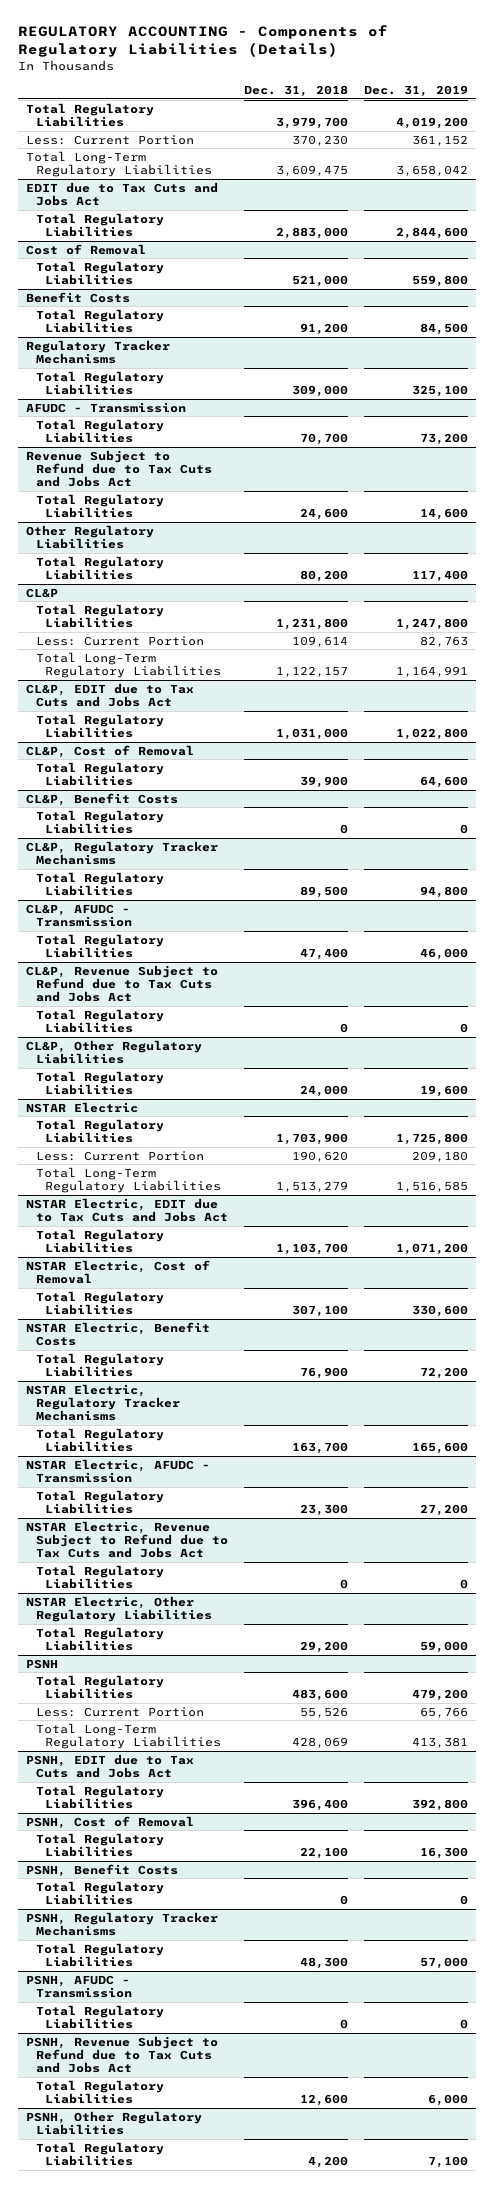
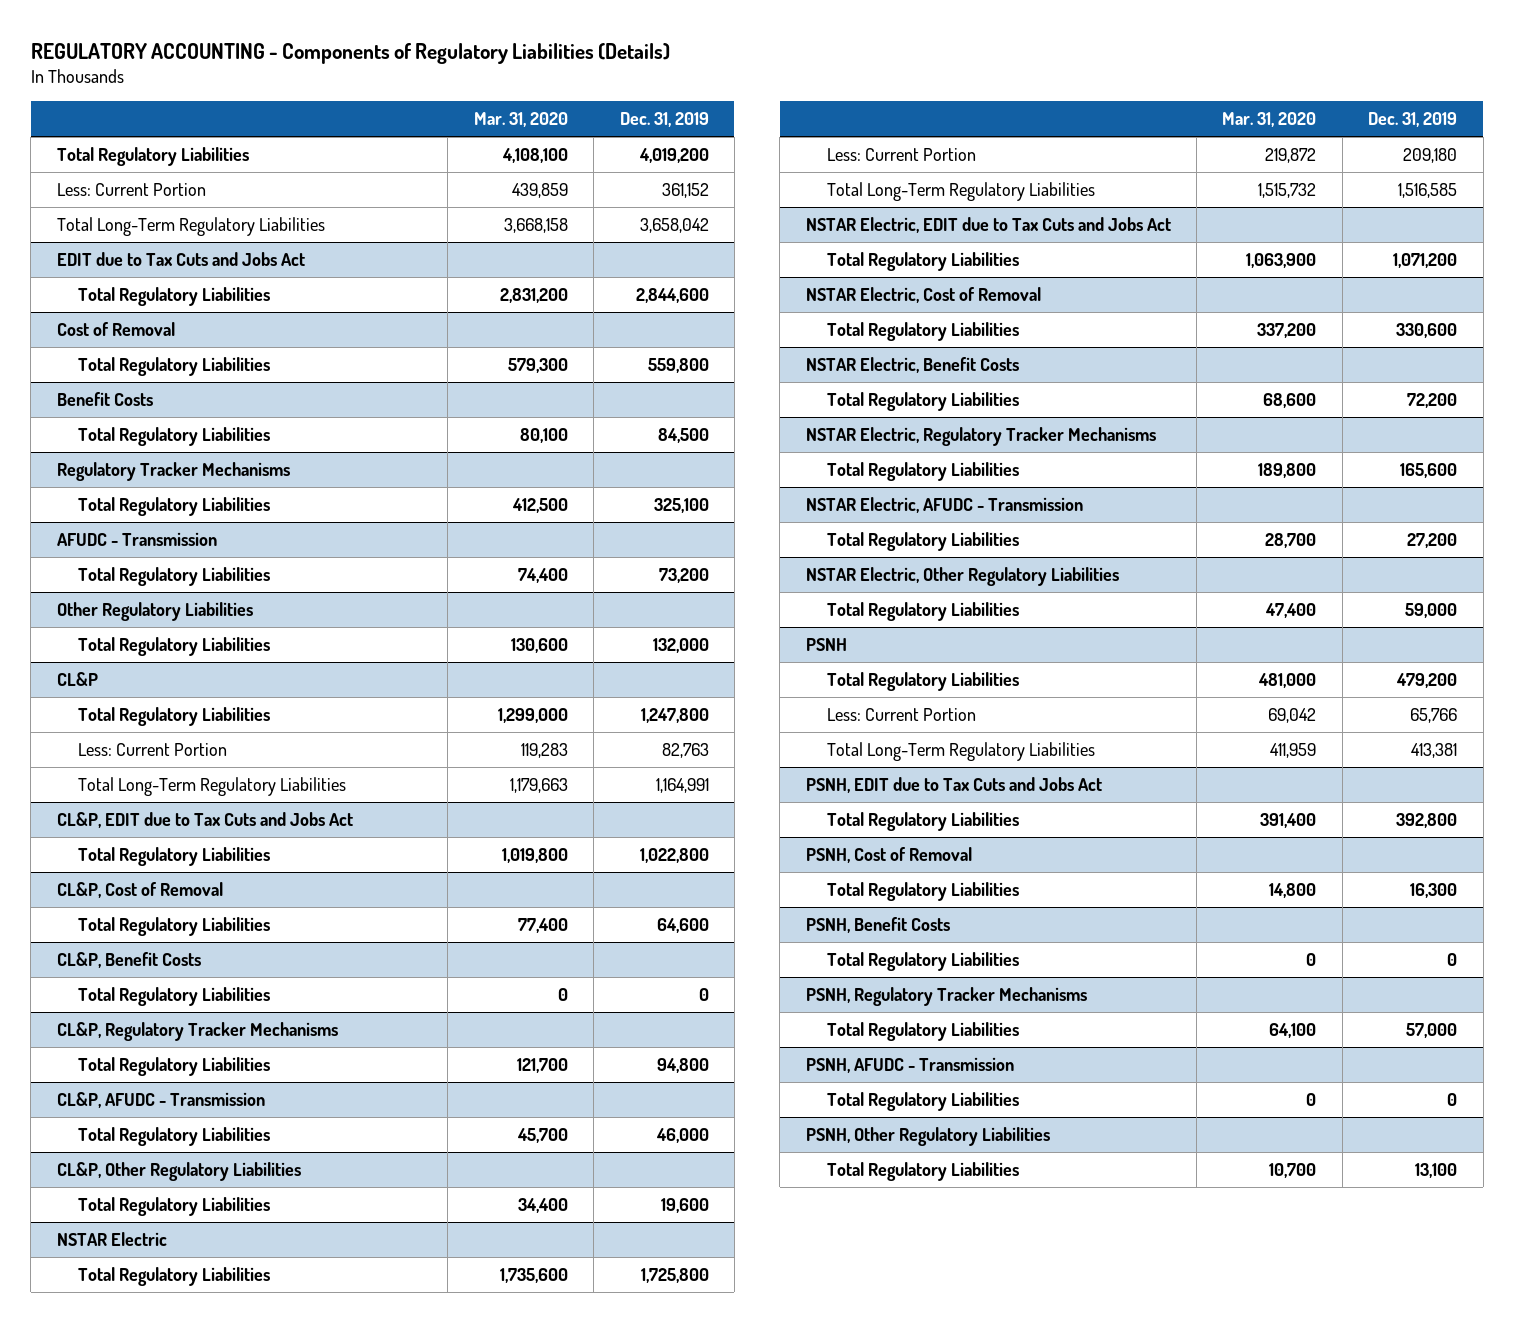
- | Dec. 31, 2018 | Dec. 31, 2019
+ | Mar. 31, 2020 | Dec. 31, 2019
- Revenue Subject to Refund due to Tax Cuts and Jobs Act
- Total Regulatory Liabilities | 24,600 | 14,600
@ Other Regulatory Liabilities
- Total Regulatory Liabilities | 80,200 | 117,400
+ Total Regulatory Liabilities | 130,600 | 132,000
- CL&P, Revenue Subject to Refund due to Tax Cuts and Jobs Act
- Total Regulatory Liabilities | 0 | 0
- NSTAR Electric, Revenue Subject to Refund due to Tax Cuts and Jobs Act
- Total Regulatory Liabilities | 0 | 0
- PSNH, Revenue Subject to Refund due to Tax Cuts and Jobs Act
- Total Regulatory Liabilities | 12,600 | 6,000
@ PSNH, Other Regulatory Liabilities
- Total Regulatory Liabilities | 4,200 | 7,100
+ Total Regulatory Liabilities | 10,700 | 13,100

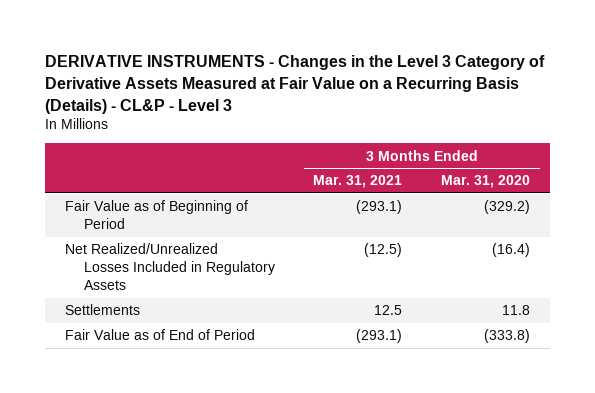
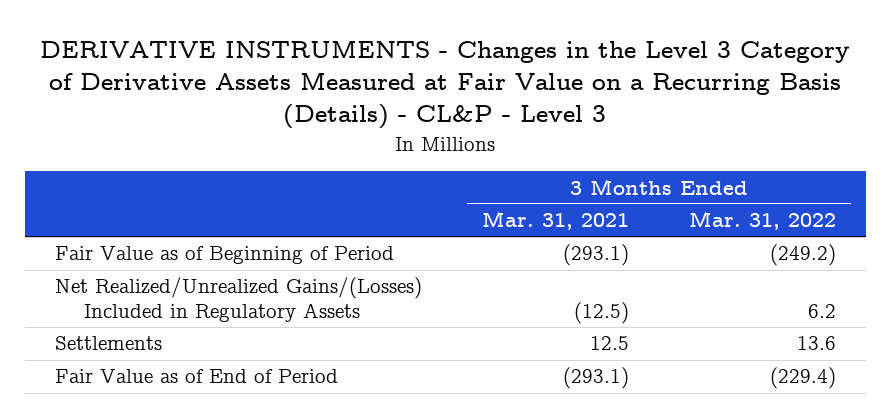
- | 3 Months Ended Mar. 31, 2021 | 3 Months Ended Mar. 31, 2020
+ | 3 Months Ended Mar. 31, 2021 | 3 Months Ended Mar. 31, 2022
- Net Realized/Unrealized Losses Included in Regulatory Assets | (12.5) | (16.4)
+ Net Realized/Unrealized Gains/(Losses) Included in Regulatory Assets | (12.5) | 6.2

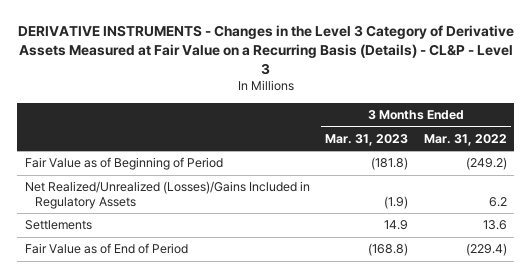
- | 3 Months Ended Mar. 31, 2021 | 3 Months Ended Mar. 31, 2022
+ | 3 Months Ended Mar. 31, 2023 | 3 Months Ended Mar. 31, 2022
- Net Realized/Unrealized Gains/(Losses) Included in Regulatory Assets | (12.5) | 6.2
+ Net Realized/Unrealized (Losses)/Gains Included in Regulatory Assets | (1.9) | 6.2

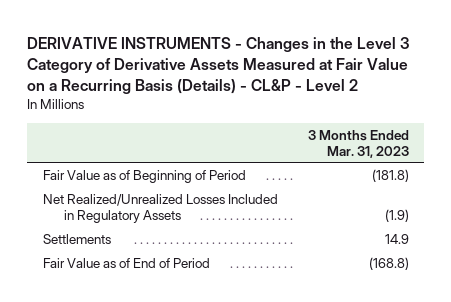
- DERIVATIVE INSTRUMENTS - Changes in the Level 3 Category of Derivative Assets Measured at Fair Value on a Recurring Basis (Details) - CL&P - Level 3
+ DERIVATIVE INSTRUMENTS - Changes in the Level 3 Category of Derivative Assets Measured at Fair Value on a Recurring Basis (Details) - CL&P - Level 2
- | 3 Months Ended Mar. 31, 2023 | 3 Months Ended Mar. 31, 2022
+ | 3 Months Ended Mar. 31, 2023
- Net Realized/Unrealized (Losses)/Gains Included in Regulatory Assets | (1.9) | 6.2
+ Net Realized/Unrealized Losses Included in Regulatory Assets | (1.9)

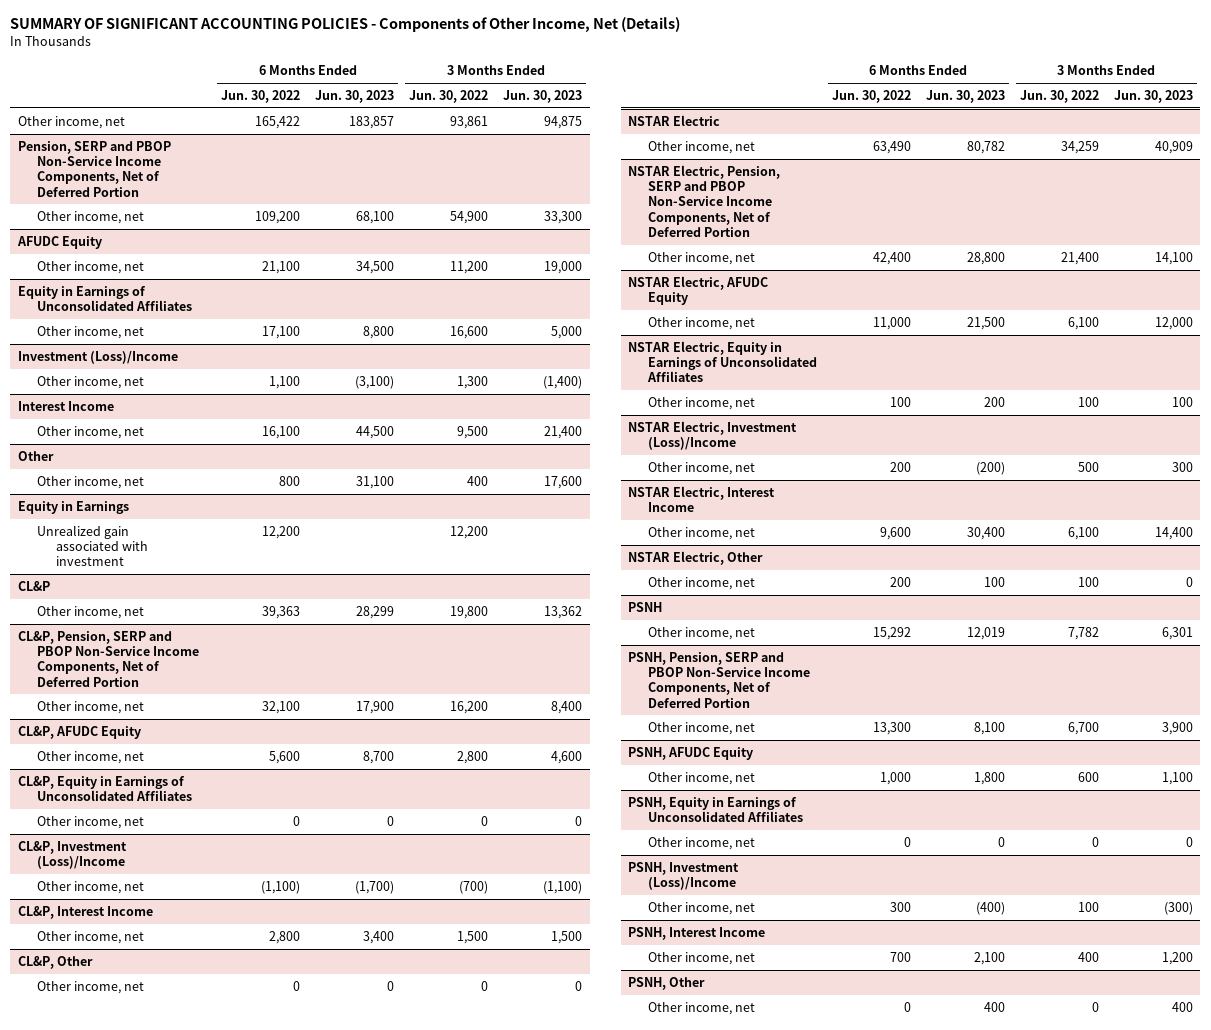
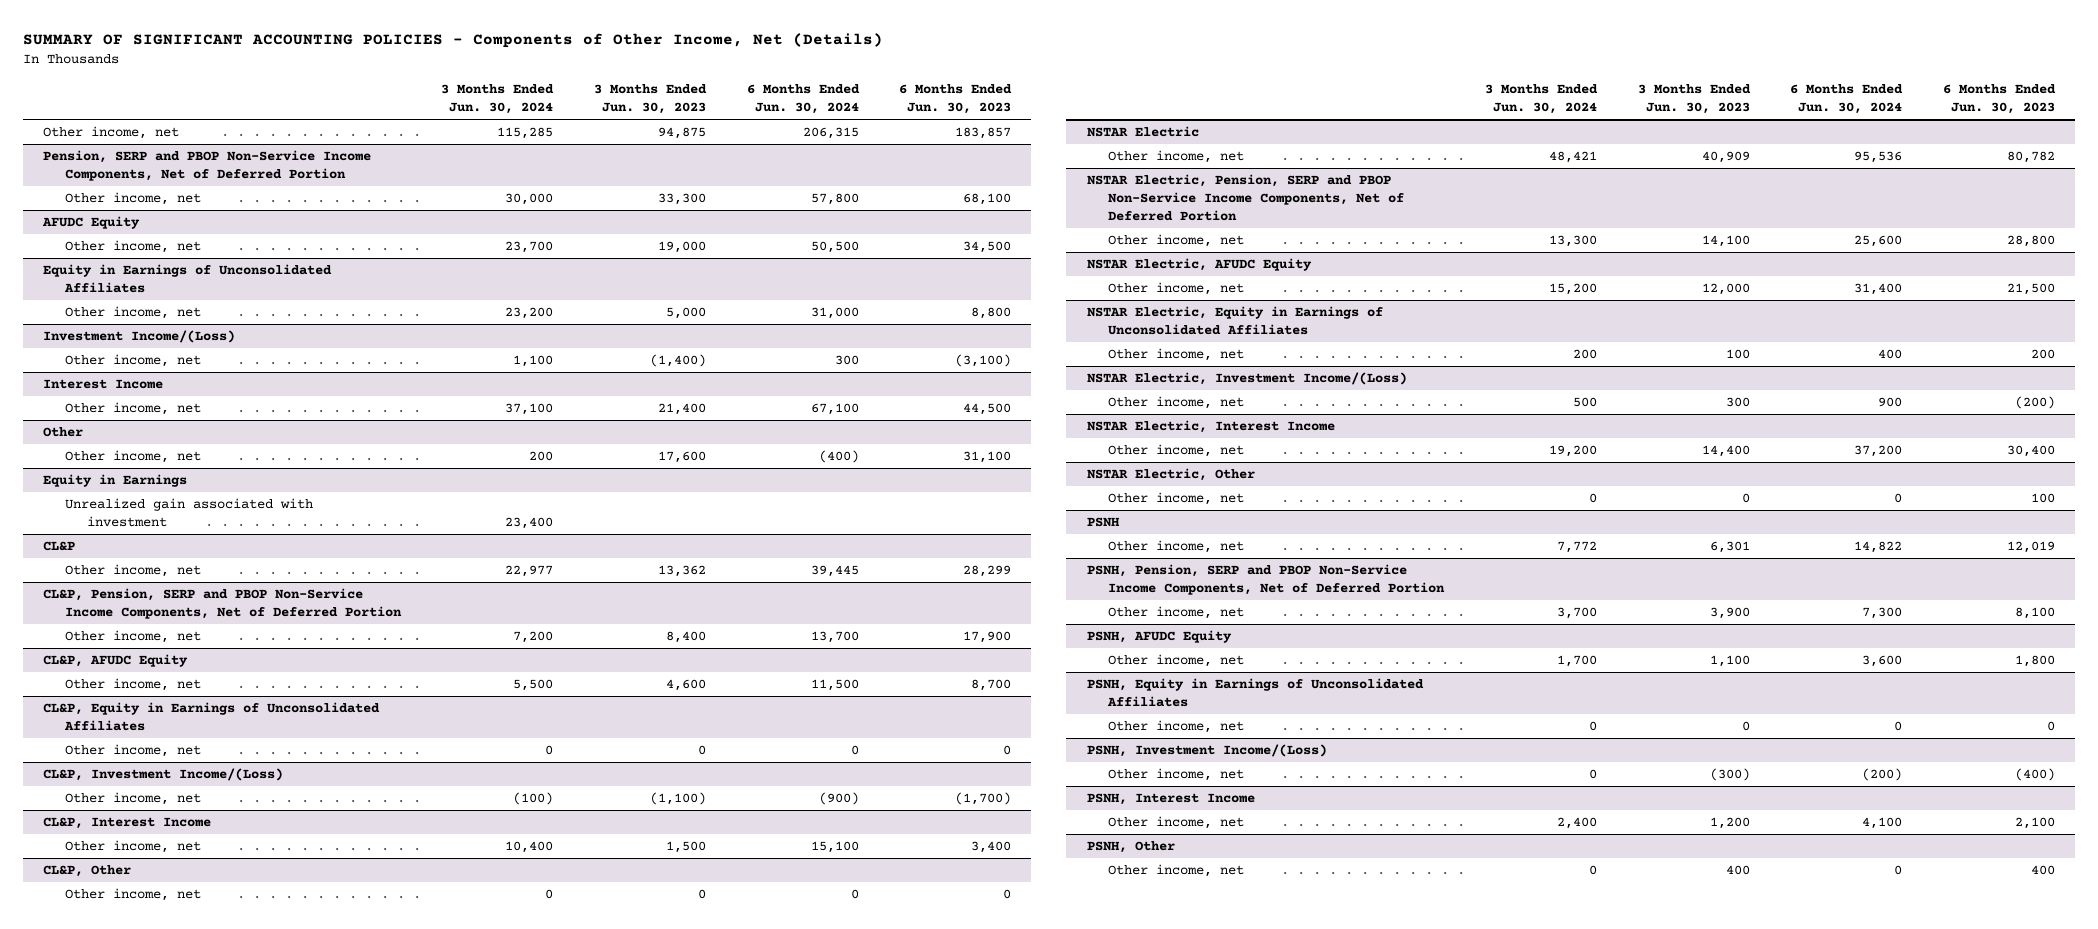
- | 6 Months Ended Jun. 30, 2022 | 6 Months Ended Jun. 30, 2023 | 3 Months Ended Jun. 30, 2022 | 3 Months Ended Jun. 30, 2023
+ | 3 Months Ended Jun. 30, 2024 | 3 Months Ended Jun. 30, 2023 | 6 Months Ended Jun. 30, 2024 | 6 Months Ended Jun. 30, 2023
- Investment (Loss)/Income
+ Investment Income/(Loss)
- CL&P, Investment (Loss)/Income
+ CL&P, Investment Income/(Loss)
- NSTAR Electric, Investment (Loss)/Income
+ NSTAR Electric, Investment Income/(Loss)
- PSNH, Investment (Loss)/Income
+ PSNH, Investment Income/(Loss)

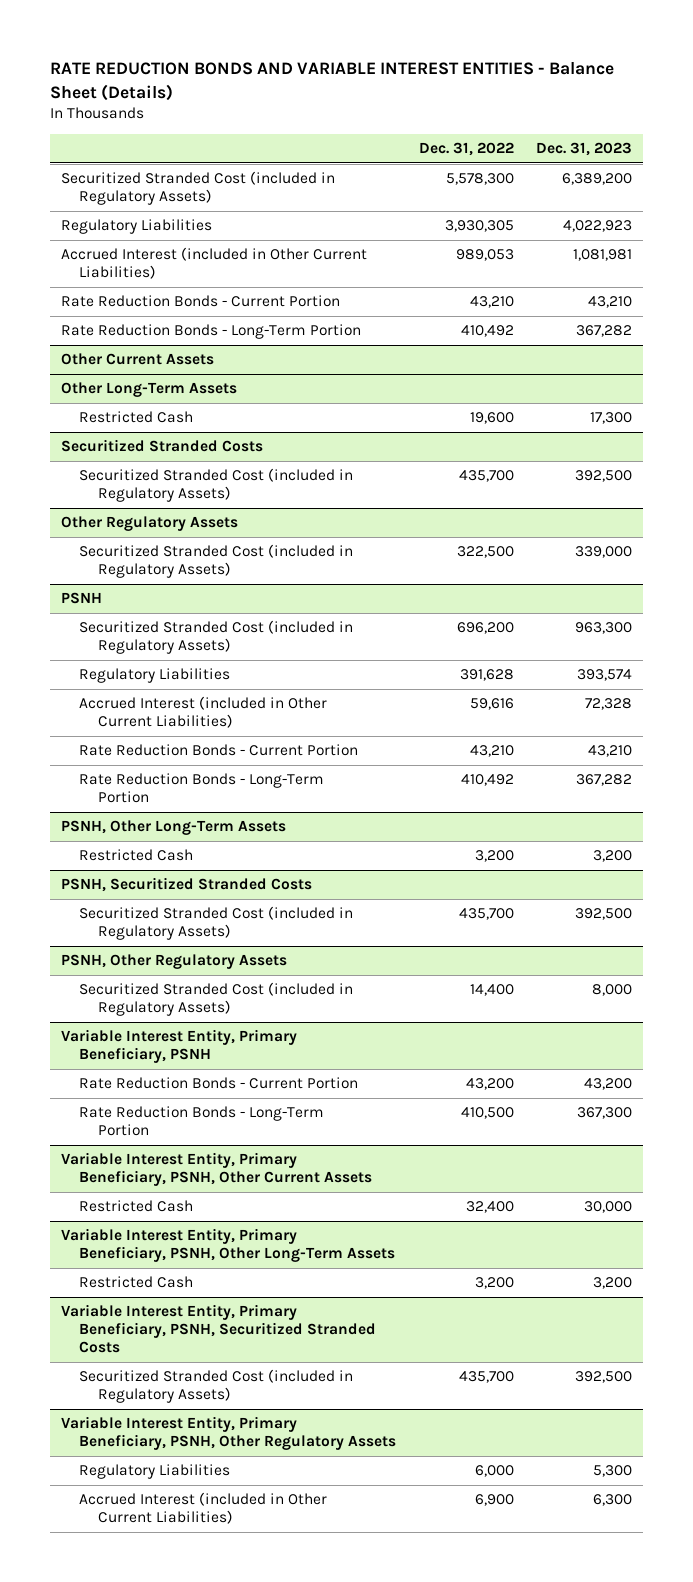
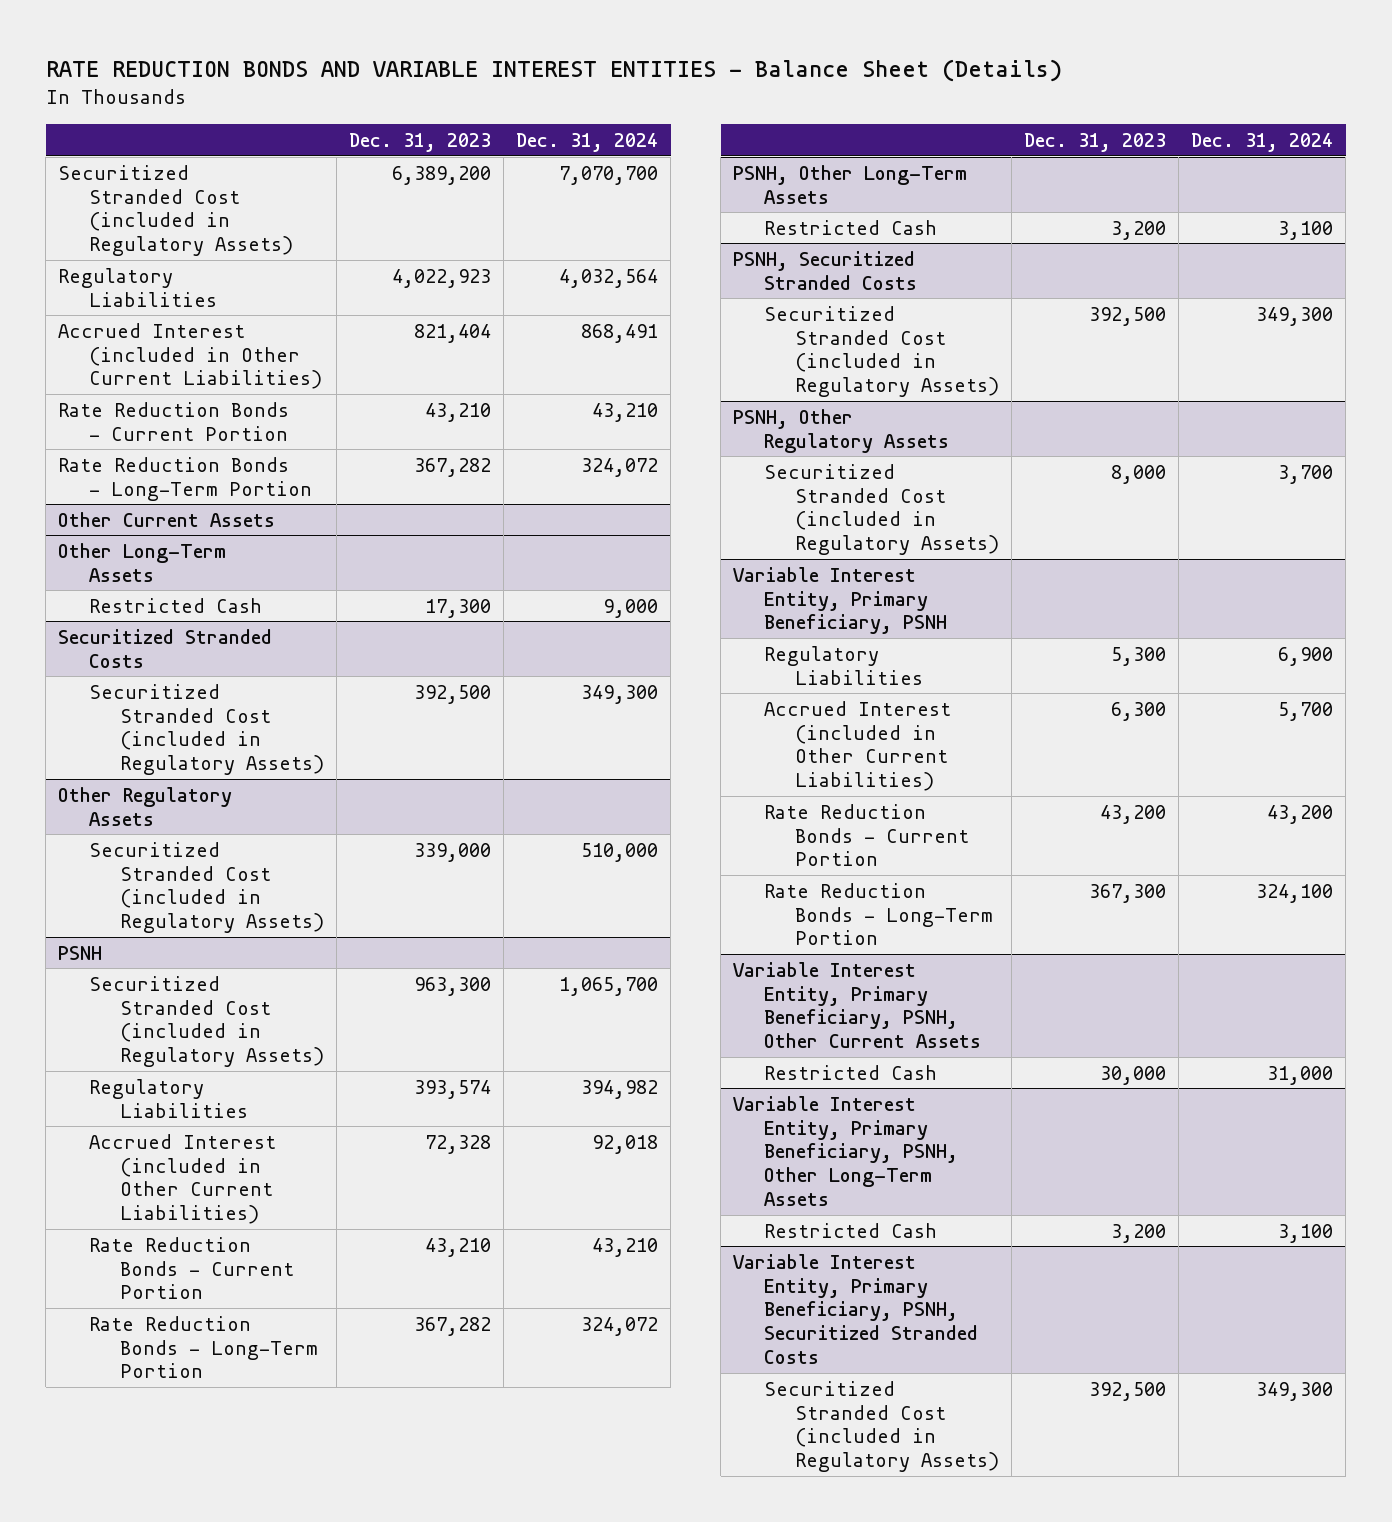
- | Dec. 31, 2022 | Dec. 31, 2023
+ | Dec. 31, 2023 | Dec. 31, 2024
- Accrued Interest (included in Other Current Liabilities) | 989,053 | 1,081,981
+ Accrued Interest (included in Other Current Liabilities) | 821,404 | 868,491
@ Variable Interest Entity, Primary Beneficiary, PSNH
+ Regulatory Liabilities | 5,300 | 6,900
+ Accrued Interest (included in Other Current Liabilities) | 6,300 | 5,700
- Variable Interest Entity, Primary Beneficiary, PSNH, Other Regulatory Assets
- Regulatory Liabilities | 6,000 | 5,300
- Accrued Interest (included in Other Current Liabilities) | 6,900 | 6,300

